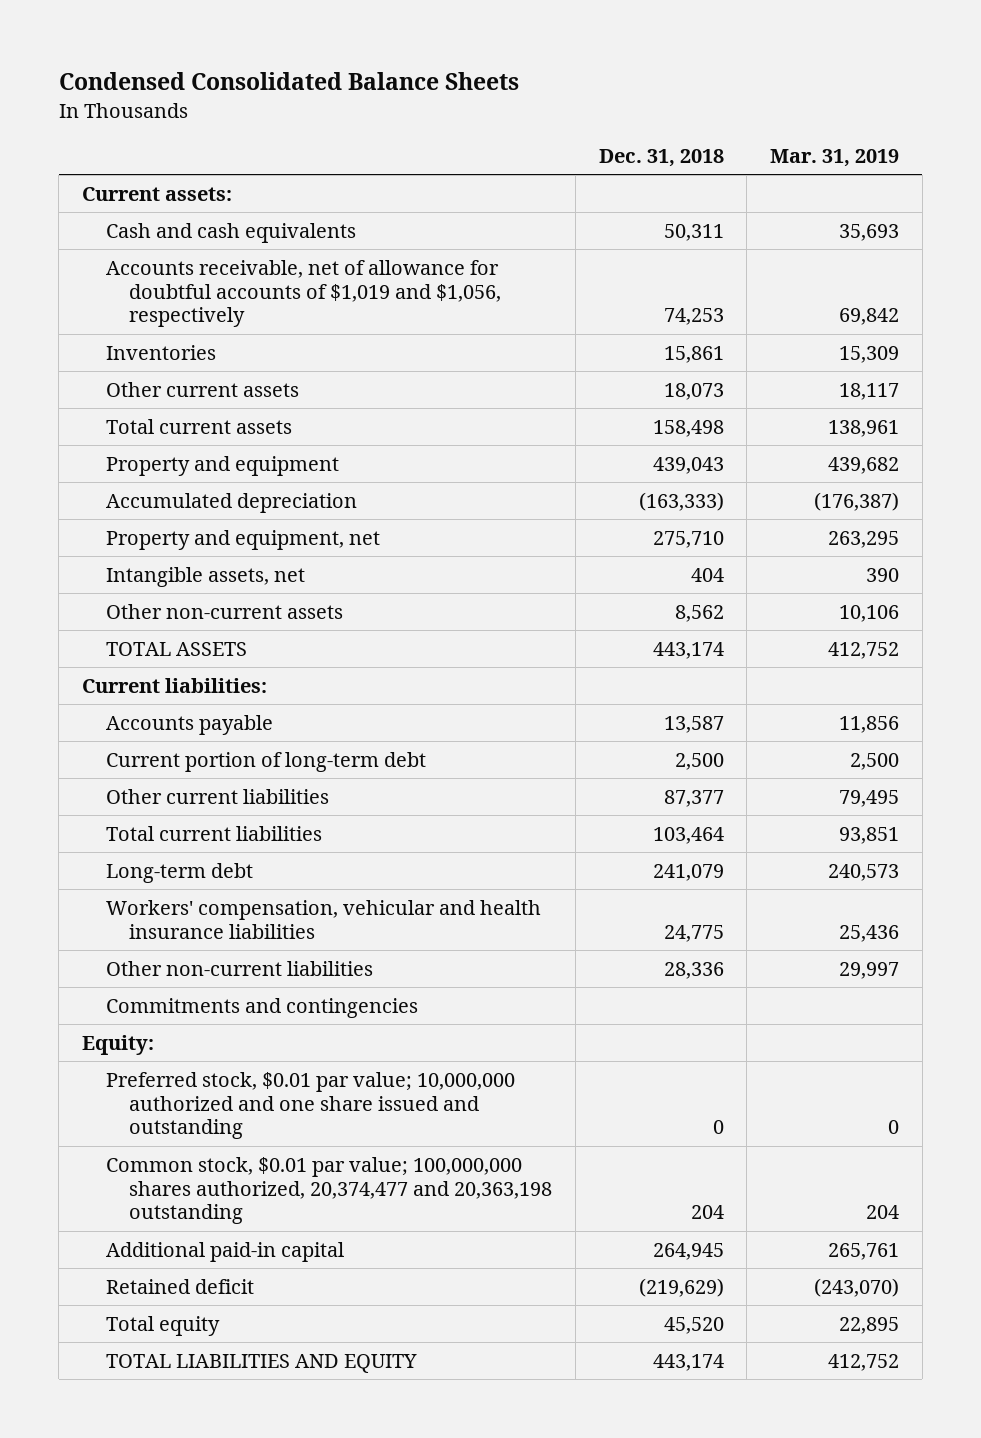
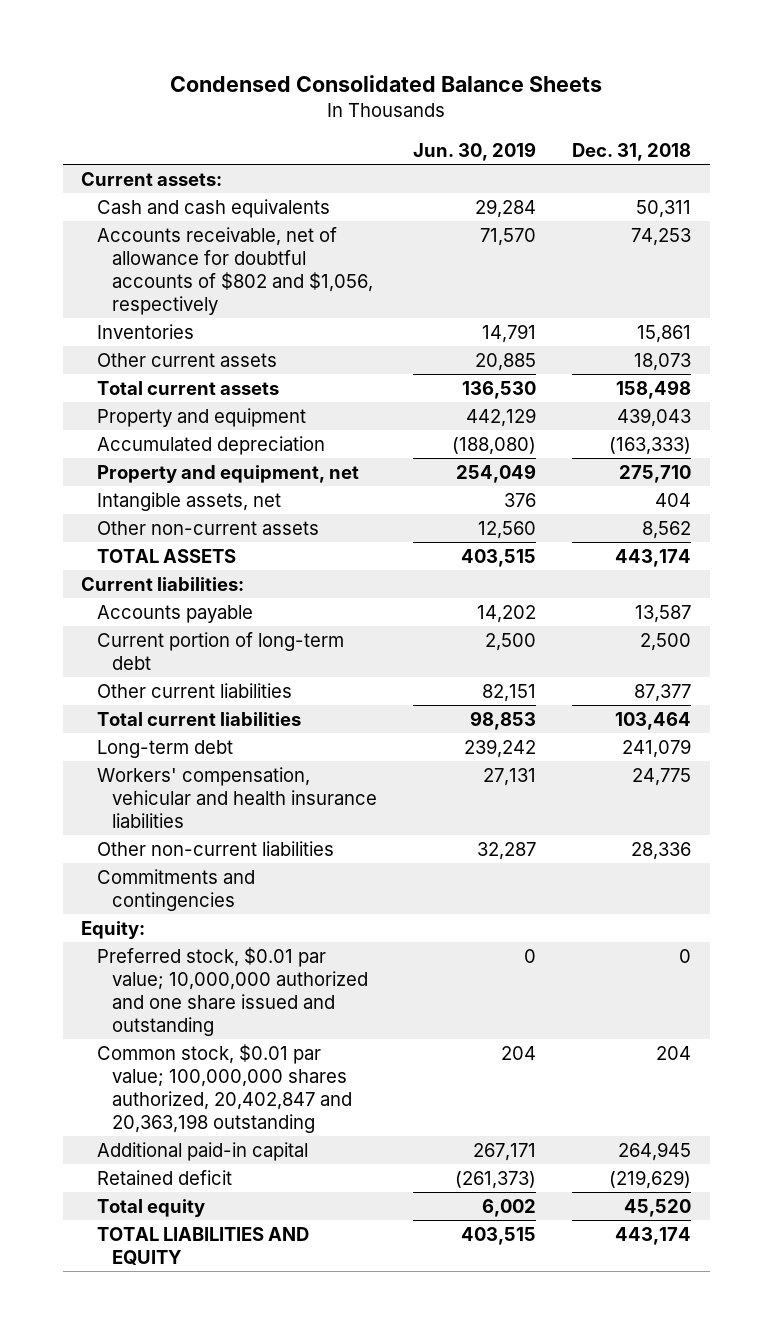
- | Dec. 31, 2018 | Mar. 31, 2019
+ | Jun. 30, 2019 | Dec. 31, 2018
- Accounts receivable, net of allowance for doubtful accounts of $1,019 and $1,056, respectively | 74,253 | 69,842
+ Accounts receivable, net of allowance for doubtful accounts of $802 and $1,056, respectively | 71,570 | 74,253
- Common stock, $0.01 par value; 100,000,000 shares authorized, 20,374,477 and 20,363,198 outstanding | 204 | 204
+ Common stock, $0.01 par value; 100,000,000 shares authorized, 20,402,847 and 20,363,198 outstanding | 204 | 204

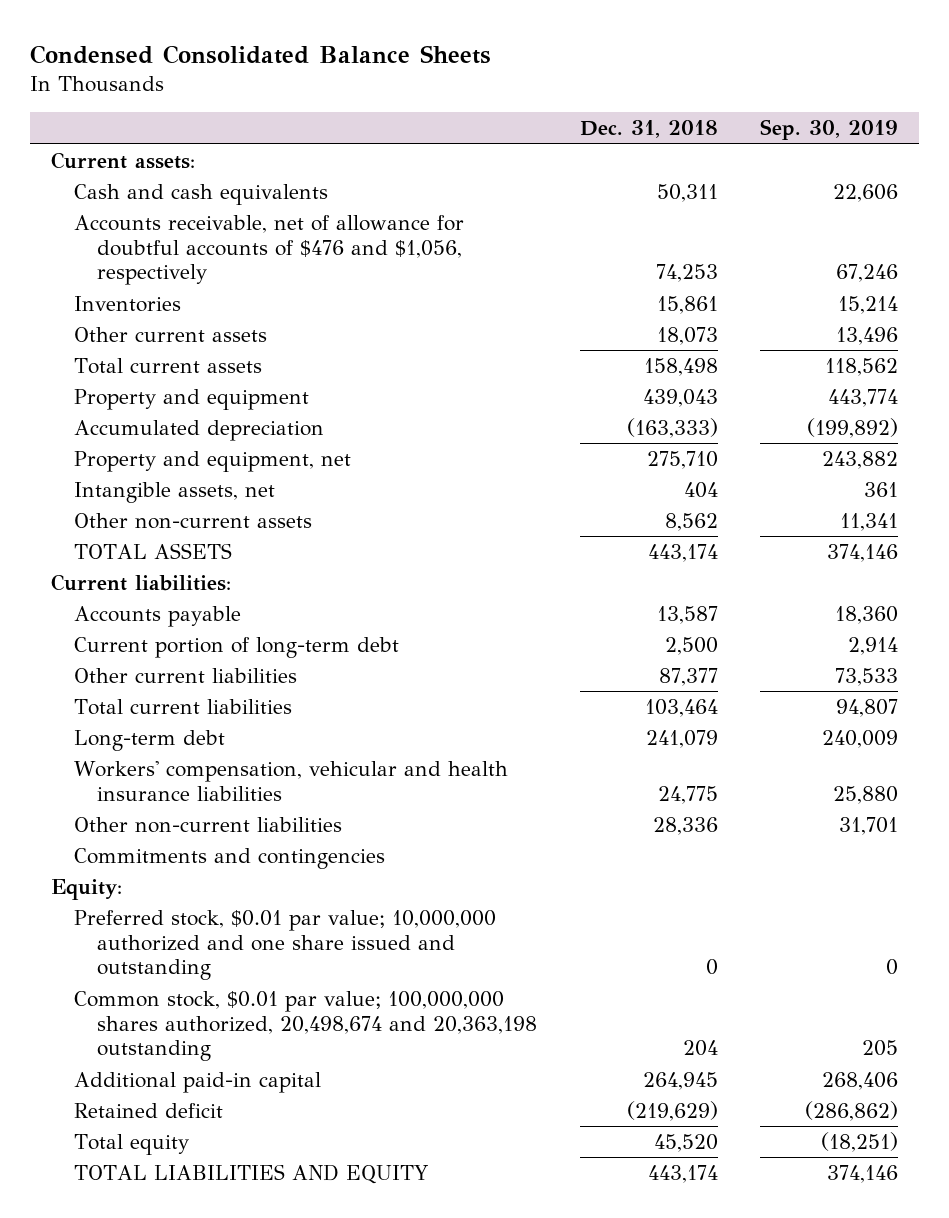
- | Jun. 30, 2019 | Dec. 31, 2018
+ | Dec. 31, 2018 | Sep. 30, 2019
- Accounts receivable, net of allowance for doubtful accounts of $802 and $1,056, respectively | 71,570 | 74,253
+ Accounts receivable, net of allowance for doubtful accounts of $476 and $1,056, respectively | 74,253 | 67,246
- Common stock, $0.01 par value; 100,000,000 shares authorized, 20,402,847 and 20,363,198 outstanding | 204 | 204
+ Common stock, $0.01 par value; 100,000,000 shares authorized, 20,498,674 and 20,363,198 outstanding | 204 | 205

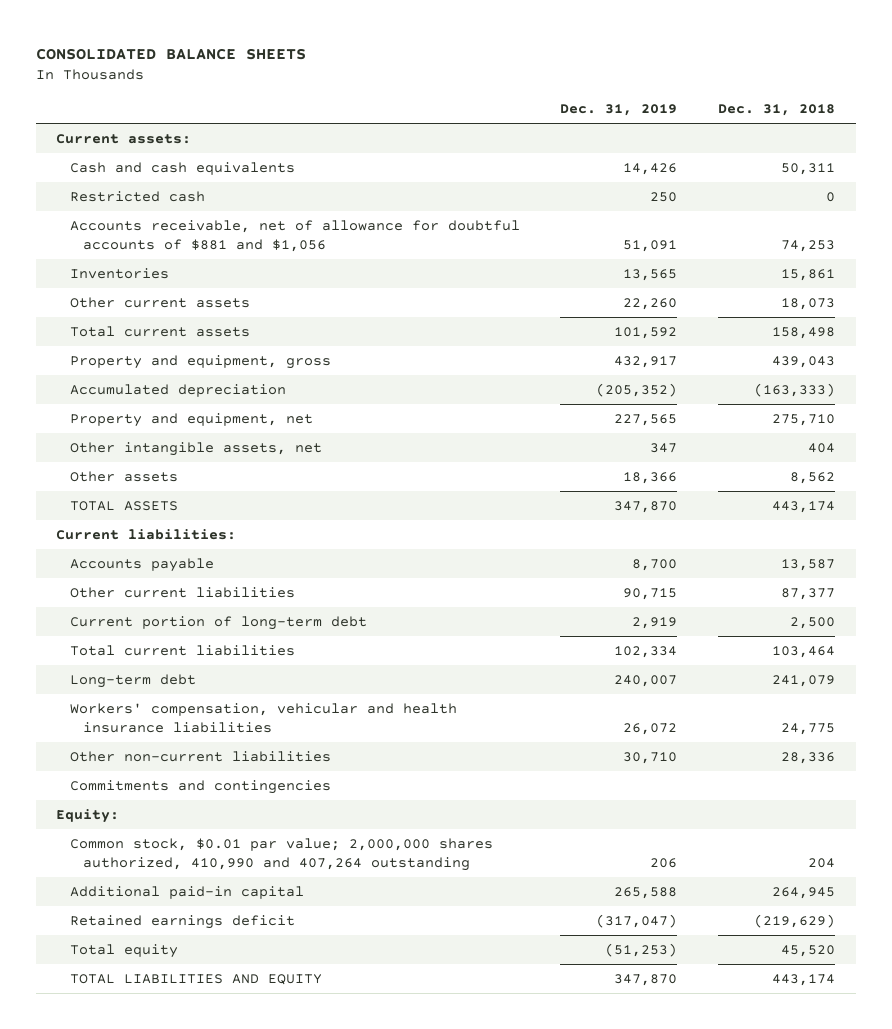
- Condensed Consolidated Balance Sheets
+ CONSOLIDATED BALANCE SHEETS
- | Dec. 31, 2018 | Sep. 30, 2019
+ | Dec. 31, 2019 | Dec. 31, 2018
- Accounts receivable, net of allowance for doubtful accounts of $476 and $1,056, respectively | 74,253 | 67,246
+ Restricted cash | 250 | 0
+ Accounts receivable, net of allowance for doubtful accounts of $881 and $1,056 | 51,091 | 74,253
- Property and equipment | 439,043 | 443,774
+ Property and equipment, gross | 432,917 | 439,043
- Intangible assets, net | 404 | 361
- Other non-current assets | 8,562 | 11,341
+ Other intangible assets, net | 347 | 404
+ Other assets | 18,366 | 8,562
moved down: Current portion of long-term debt | 2,919 | 2,500
- Preferred stock, $0.01 par value; 10,000,000 authorized and one share issued and outstanding | 0 | 0
- Common stock, $0.01 par value; 100,000,000 shares authorized, 20,498,674 and 20,363,198 outstanding | 204 | 205
+ Common stock, $0.01 par value; 2,000,000 shares authorized, 410,990 and 407,264 outstanding | 206 | 204
- Retained deficit | (219,629) | (286,862)
+ Retained earnings deficit | (317,047) | (219,629)

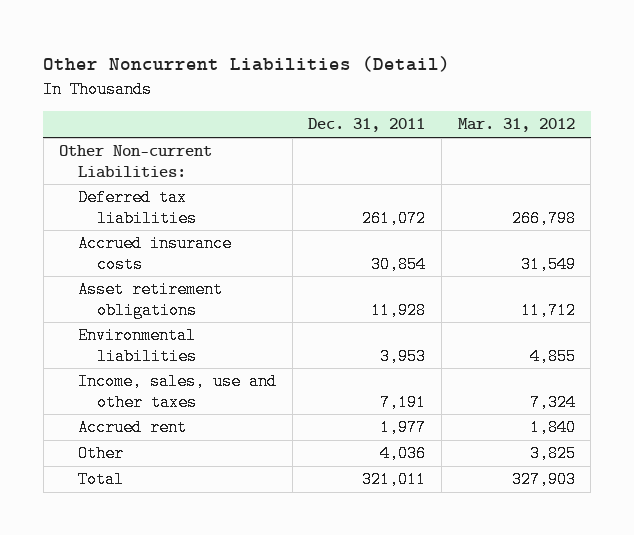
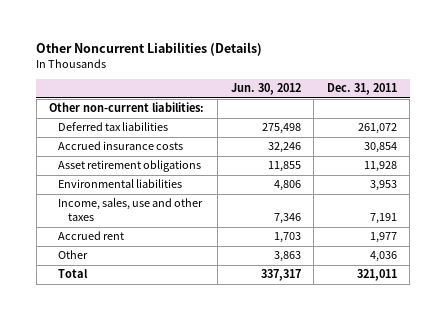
- Other Noncurrent Liabilities (Detail)
+ Other Noncurrent Liabilities (Details)
- | Dec. 31, 2011 | Mar. 31, 2012
+ | Jun. 30, 2012 | Dec. 31, 2011
- Other Non-current Liabilities:
+ Other non-current liabilities:

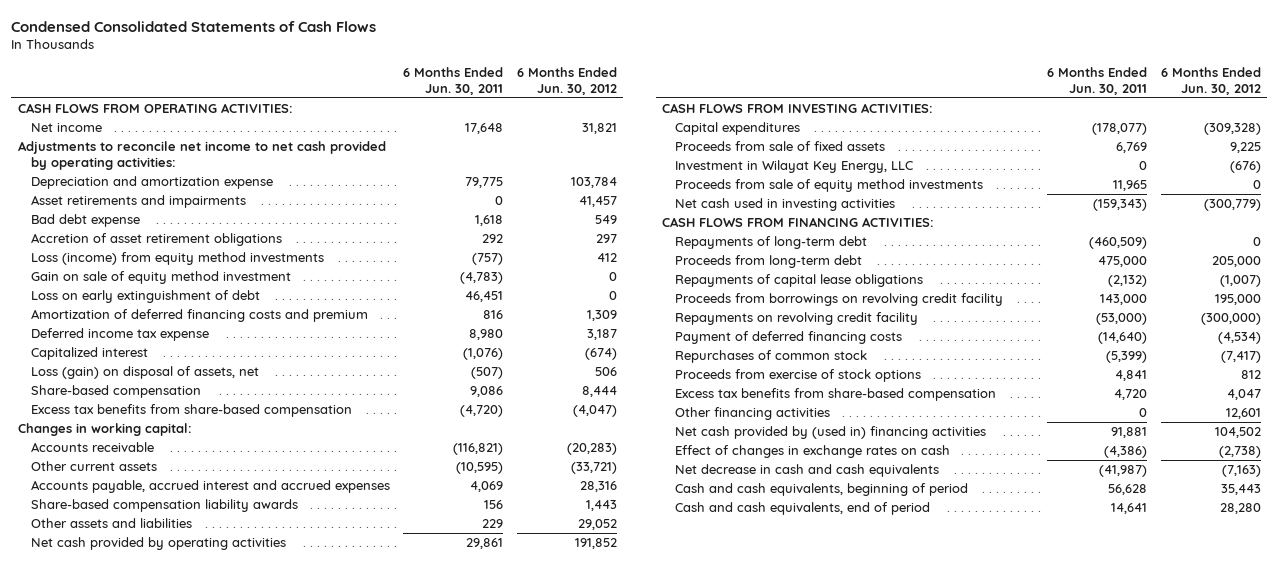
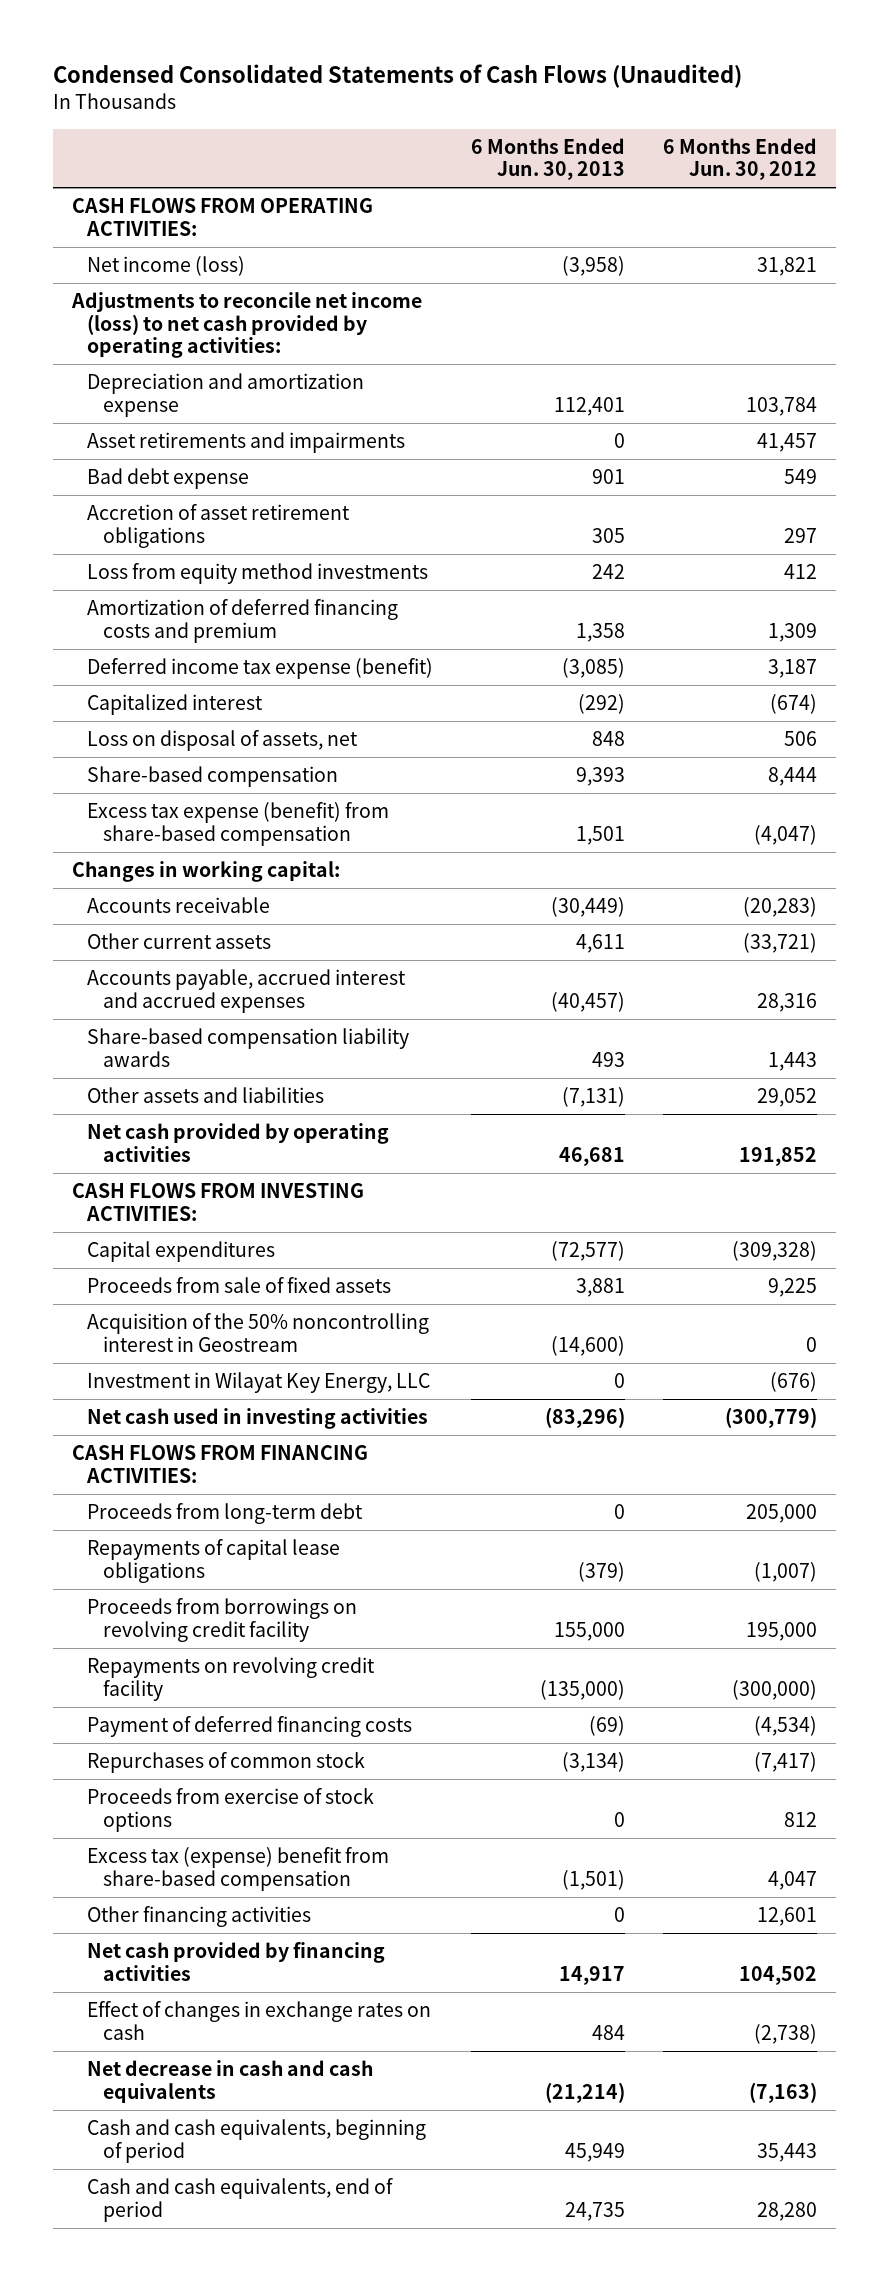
- Condensed Consolidated Statements of Cash Flows
+ Condensed Consolidated Statements of Cash Flows (Unaudited)
- | 6 Months Ended Jun. 30, 2011 | 6 Months Ended Jun. 30, 2012
+ | 6 Months Ended Jun. 30, 2013 | 6 Months Ended Jun. 30, 2012
- Net income | 17,648 | 31,821
- Adjustments to reconcile net income to net cash provided by operating activities:
+ Net income (loss) | (3,958) | 31,821
+ Adjustments to reconcile net income (loss) to net cash provided by operating activities:
- Loss (income) from equity method investments | (757) | 412
- Gain on sale of equity method investment | (4,783) | 0
- Loss on early extinguishment of debt | 46,451 | 0
+ Loss from equity method investments | 242 | 412
- Deferred income tax expense | 8,980 | 3,187
+ Deferred income tax expense (benefit) | (3,085) | 3,187
- Loss (gain) on disposal of assets, net | (507) | 506
+ Loss on disposal of assets, net | 848 | 506
- Excess tax benefits from share-based compensation | (4,720) | (4,047)
+ Excess tax expense (benefit) from share-based compensation | 1,501 | (4,047)
+ Acquisition of the 50% noncontrolling interest in Geostream | (14,600) | 0
- Proceeds from sale of equity method investments | 11,965 | 0
- Repayments of long-term debt | (460,509) | 0
- Excess tax benefits from share-based compensation | 4,720 | 4,047
+ Excess tax (expense) benefit from share-based compensation | (1,501) | 4,047
- Net cash provided by (used in) financing activities | 91,881 | 104,502
+ Net cash provided by financing activities | 14,917 | 104,502

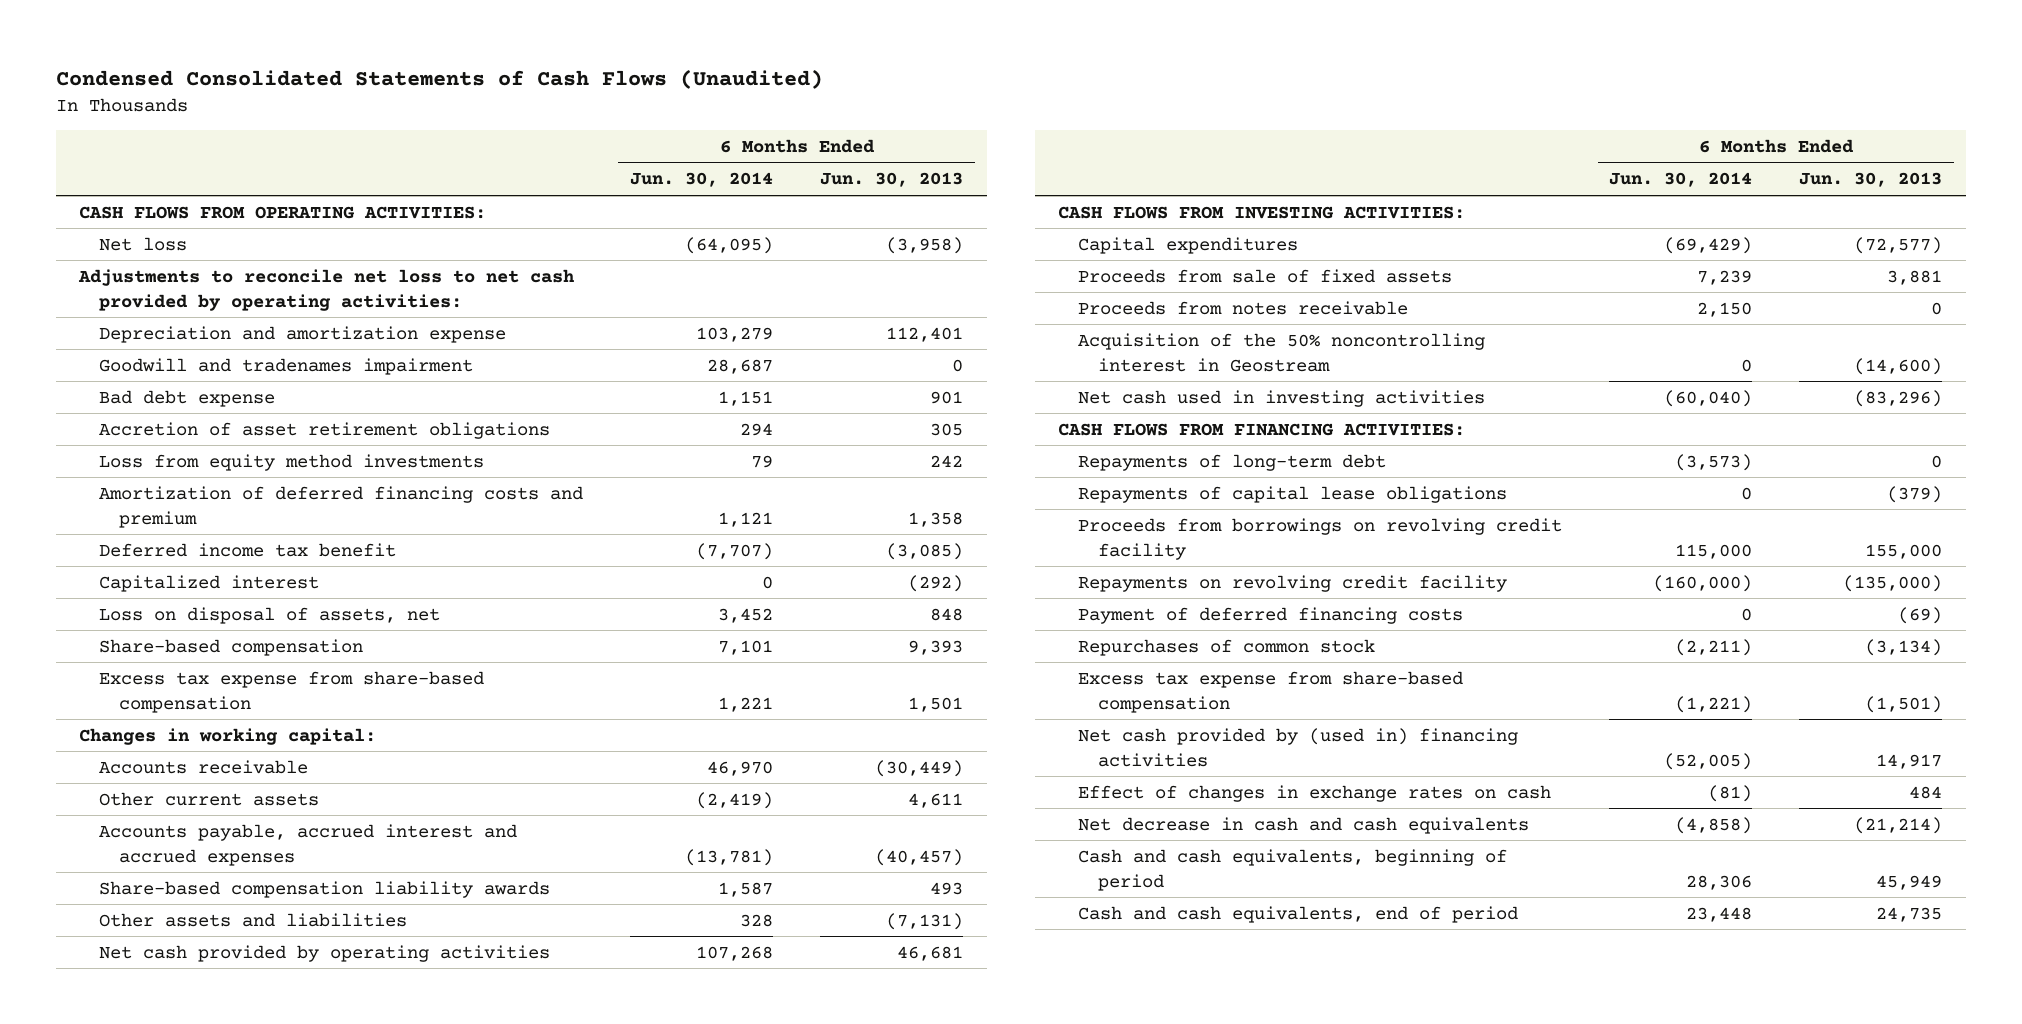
- | 6 Months Ended Jun. 30, 2013 | 6 Months Ended Jun. 30, 2012
+ | 6 Months Ended Jun. 30, 2014 | 6 Months Ended Jun. 30, 2013
- Net income (loss) | (3,958) | 31,821
- Adjustments to reconcile net income (loss) to net cash provided by operating activities:
+ Net loss | (64,095) | (3,958)
+ Adjustments to reconcile net loss to net cash provided by operating activities:
- Asset retirements and impairments | 0 | 41,457
+ Goodwill and tradenames impairment | 28,687 | 0
- Deferred income tax expense (benefit) | (3,085) | 3,187
+ Deferred income tax benefit | (7,707) | (3,085)
- Excess tax expense (benefit) from share-based compensation | 1,501 | (4,047)
+ Excess tax expense from share-based compensation | 1,221 | 1,501
+ Proceeds from notes receivable | 2,150 | 0
- Investment in Wilayat Key Energy, LLC | 0 | (676)
- Proceeds from long-term debt | 0 | 205,000
+ Repayments of long-term debt | (3,573) | 0
- Proceeds from exercise of stock options | 0 | 812
- Excess tax (expense) benefit from share-based compensation | (1,501) | 4,047
- Other financing activities | 0 | 12,601
- Net cash provided by financing activities | 14,917 | 104,502
+ Excess tax expense from share-based compensation | (1,221) | (1,501)
+ Net cash provided by (used in) financing activities | (52,005) | 14,917

